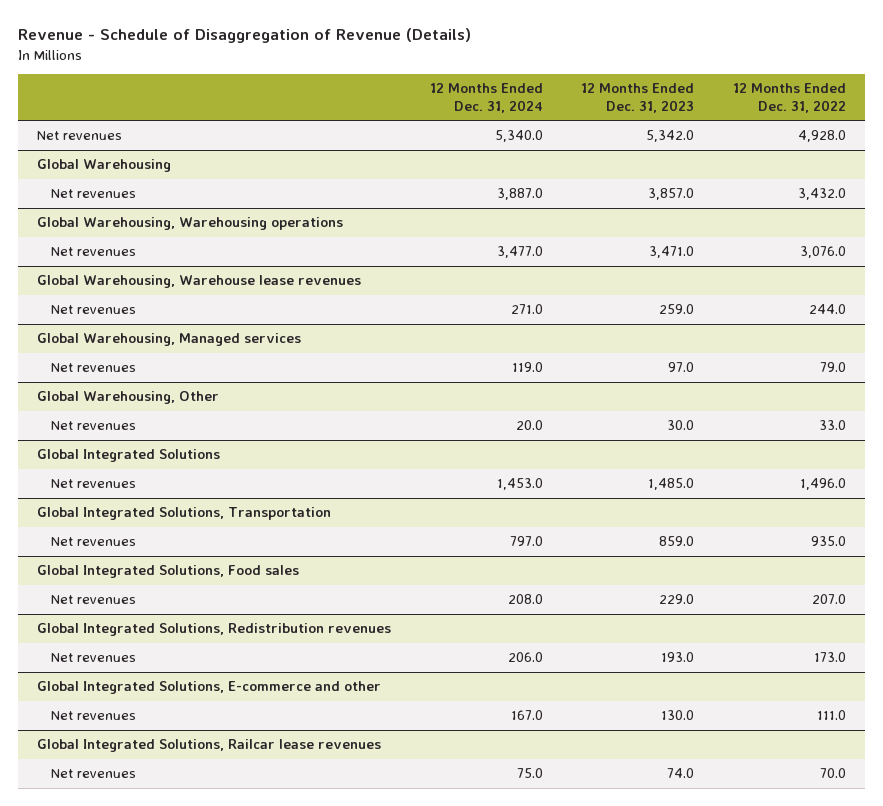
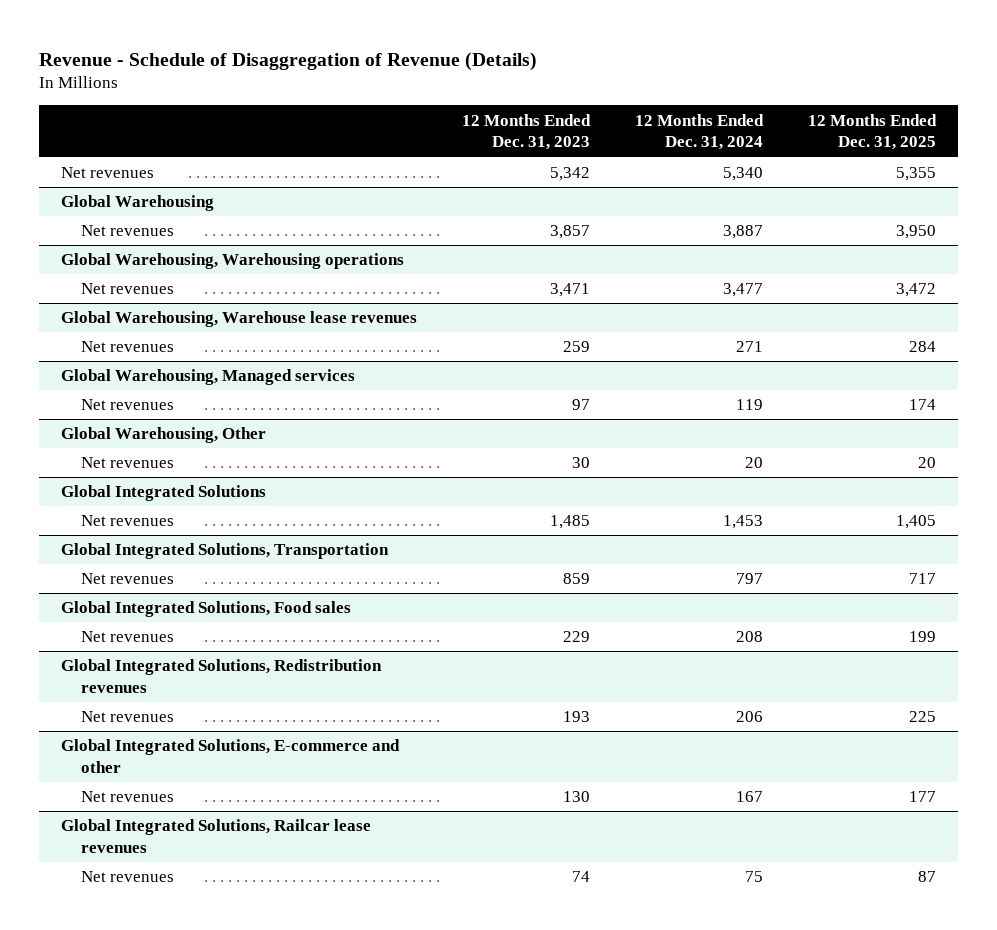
- | 12 Months Ended Dec. 31, 2024 | 12 Months Ended Dec. 31, 2023 | 12 Months Ended Dec. 31, 2022
+ | 12 Months Ended Dec. 31, 2023 | 12 Months Ended Dec. 31, 2024 | 12 Months Ended Dec. 31, 2025
- Net revenues | 5,340.0 | 5,342.0 | 4,928.0
+ Net revenues | 5,342 | 5,340 | 5,355
@ Global Warehousing
- Net revenues | 3,887.0 | 3,857.0 | 3,432.0
+ Net revenues | 3,857 | 3,887 | 3,950
@ Global Warehousing, Warehousing operations
- Net revenues | 3,477.0 | 3,471.0 | 3,076.0
+ Net revenues | 3,471 | 3,477 | 3,472
@ Global Warehousing, Warehouse lease revenues
- Net revenues | 271.0 | 259.0 | 244.0
+ Net revenues | 259 | 271 | 284
@ Global Warehousing, Managed services
- Net revenues | 119.0 | 97.0 | 79.0
+ Net revenues | 97 | 119 | 174
@ Global Warehousing, Other
- Net revenues | 20.0 | 30.0 | 33.0
+ Net revenues | 30 | 20 | 20
@ Global Integrated Solutions
- Net revenues | 1,453.0 | 1,485.0 | 1,496.0
+ Net revenues | 1,485 | 1,453 | 1,405
@ Global Integrated Solutions, Transportation
- Net revenues | 797.0 | 859.0 | 935.0
+ Net revenues | 859 | 797 | 717
@ Global Integrated Solutions, Food sales
- Net revenues | 208.0 | 229.0 | 207.0
+ Net revenues | 229 | 208 | 199
@ Global Integrated Solutions, Redistribution revenues
- Net revenues | 206.0 | 193.0 | 173.0
+ Net revenues | 193 | 206 | 225
@ Global Integrated Solutions, E-commerce and other
- Net revenues | 167.0 | 130.0 | 111.0
+ Net revenues | 130 | 167 | 177
@ Global Integrated Solutions, Railcar lease revenues
- Net revenues | 75.0 | 74.0 | 70.0
+ Net revenues | 74 | 75 | 87

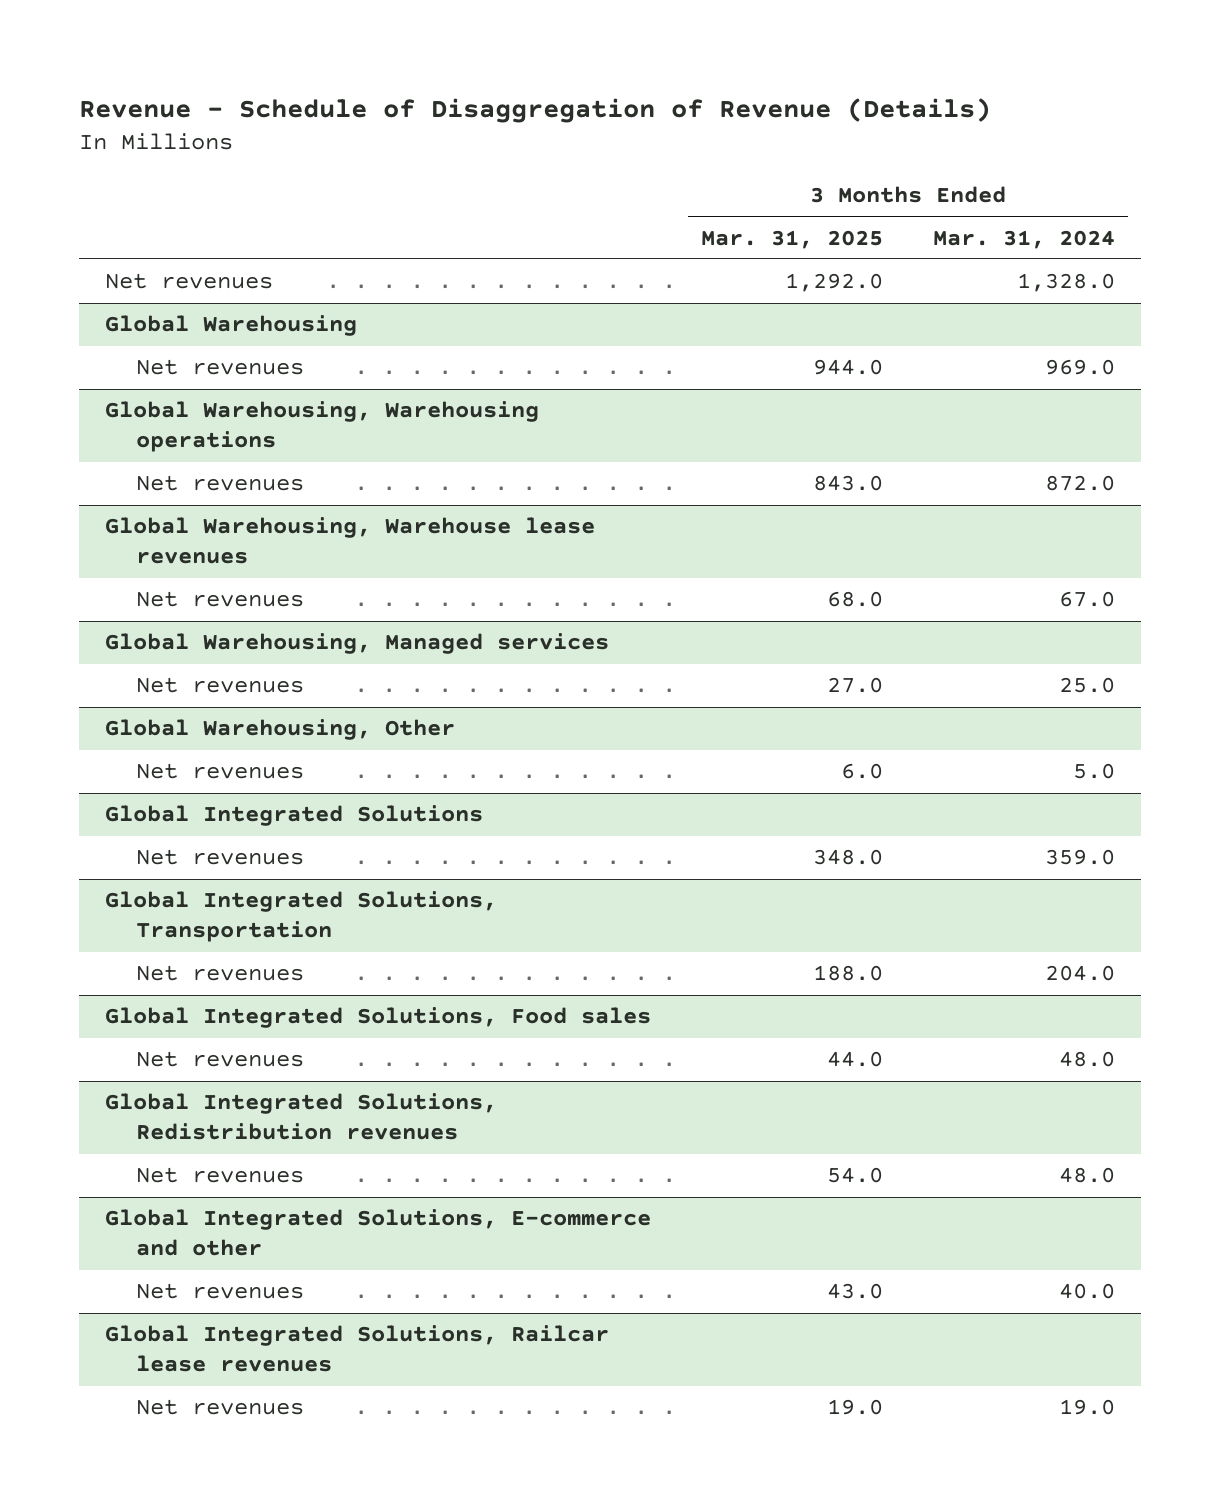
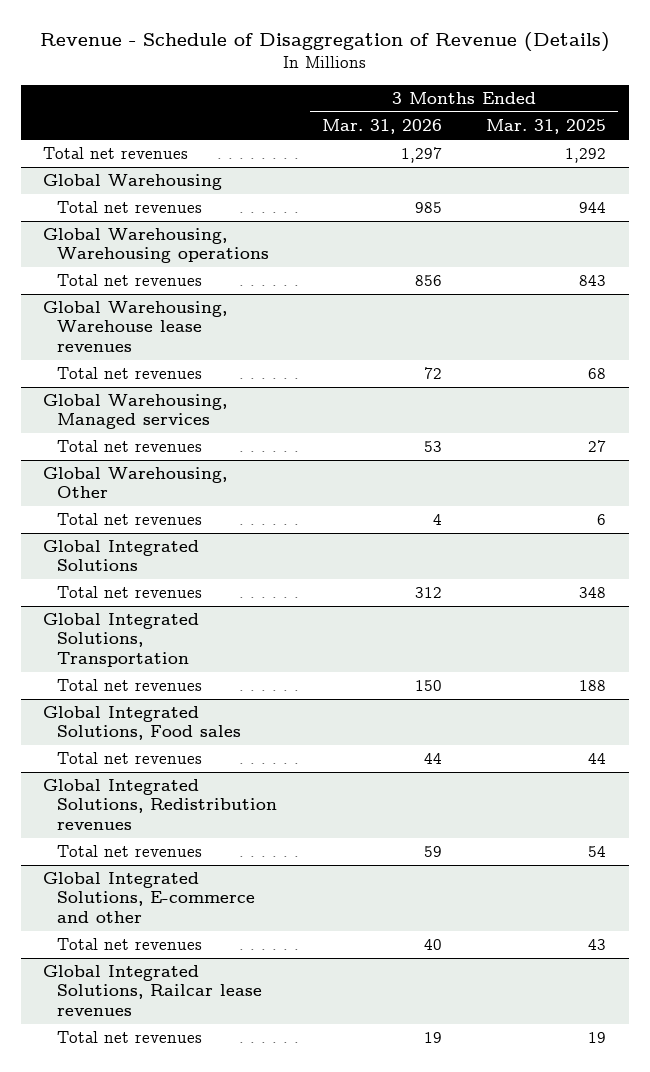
- | 3 Months Ended Mar. 31, 2025 | 3 Months Ended Mar. 31, 2024
+ | 3 Months Ended Mar. 31, 2026 | 3 Months Ended Mar. 31, 2025
- Net revenues | 1,292.0 | 1,328.0
+ Total net revenues | 1,297 | 1,292
@ Global Warehousing
- Net revenues | 944.0 | 969.0
+ Total net revenues | 985 | 944
@ Global Warehousing, Warehousing operations
- Net revenues | 843.0 | 872.0
+ Total net revenues | 856 | 843
@ Global Warehousing, Warehouse lease revenues
- Net revenues | 68.0 | 67.0
+ Total net revenues | 72 | 68
@ Global Warehousing, Managed services
- Net revenues | 27.0 | 25.0
+ Total net revenues | 53 | 27
@ Global Warehousing, Other
- Net revenues | 6.0 | 5.0
+ Total net revenues | 4 | 6
@ Global Integrated Solutions
- Net revenues | 348.0 | 359.0
+ Total net revenues | 312 | 348
@ Global Integrated Solutions, Transportation
- Net revenues | 188.0 | 204.0
+ Total net revenues | 150 | 188
@ Global Integrated Solutions, Food sales
- Net revenues | 44.0 | 48.0
+ Total net revenues | 44 | 44
@ Global Integrated Solutions, Redistribution revenues
- Net revenues | 54.0 | 48.0
+ Total net revenues | 59 | 54
@ Global Integrated Solutions, E-commerce and other
- Net revenues | 43.0 | 40.0
+ Total net revenues | 40 | 43
@ Global Integrated Solutions, Railcar lease revenues
- Net revenues | 19.0 | 19.0
+ Total net revenues | 19 | 19

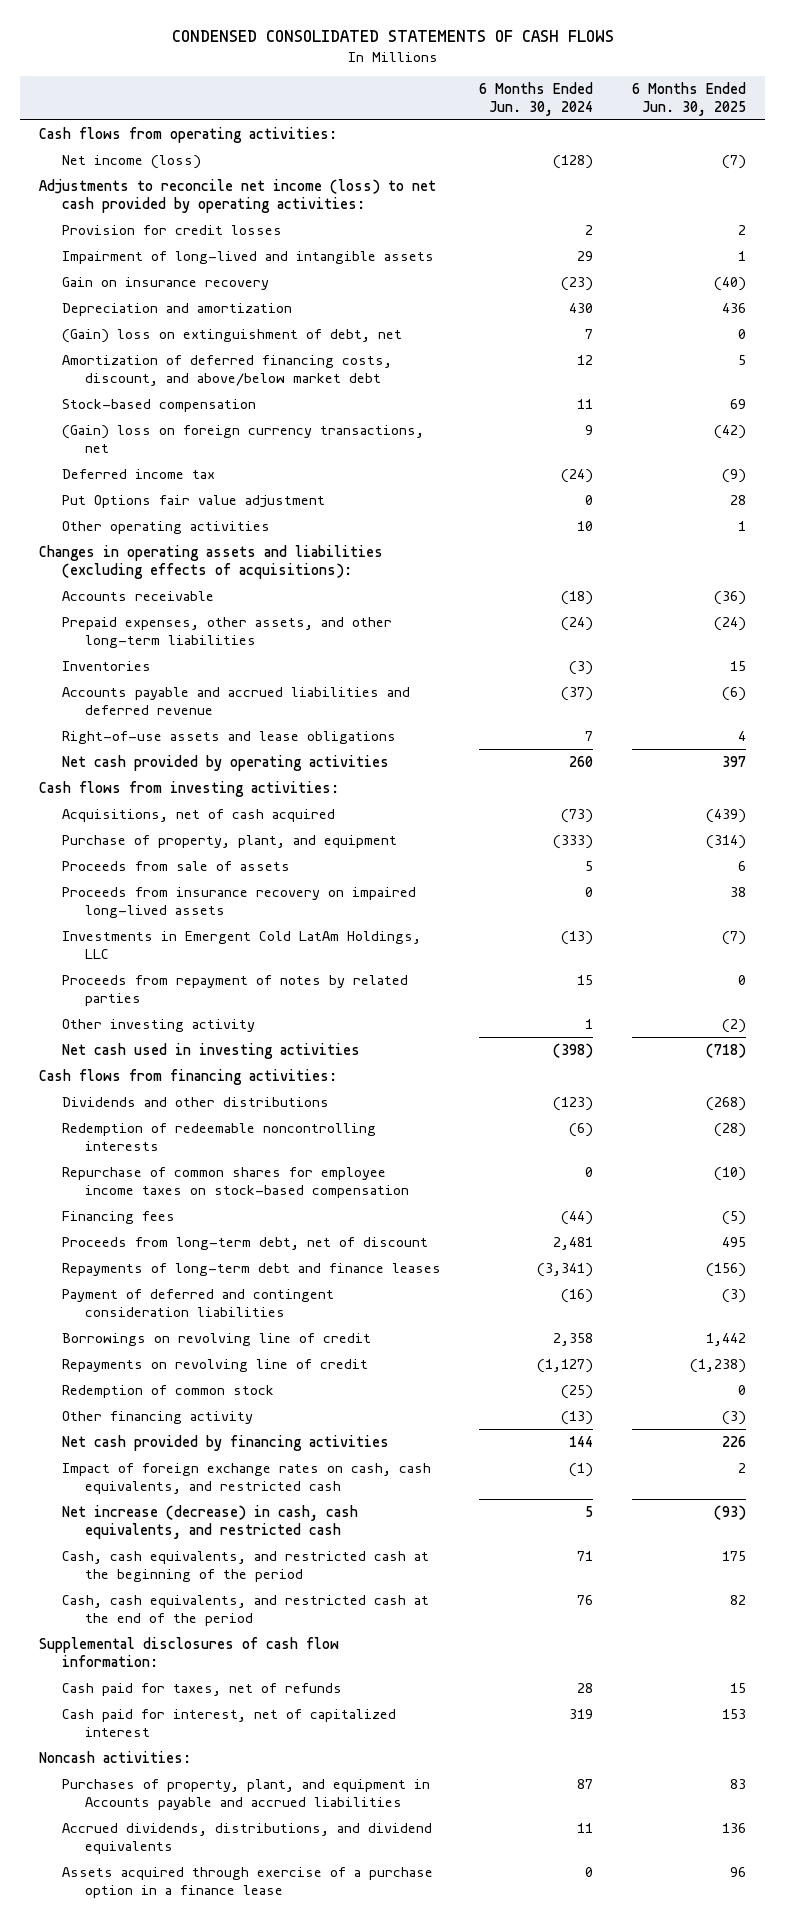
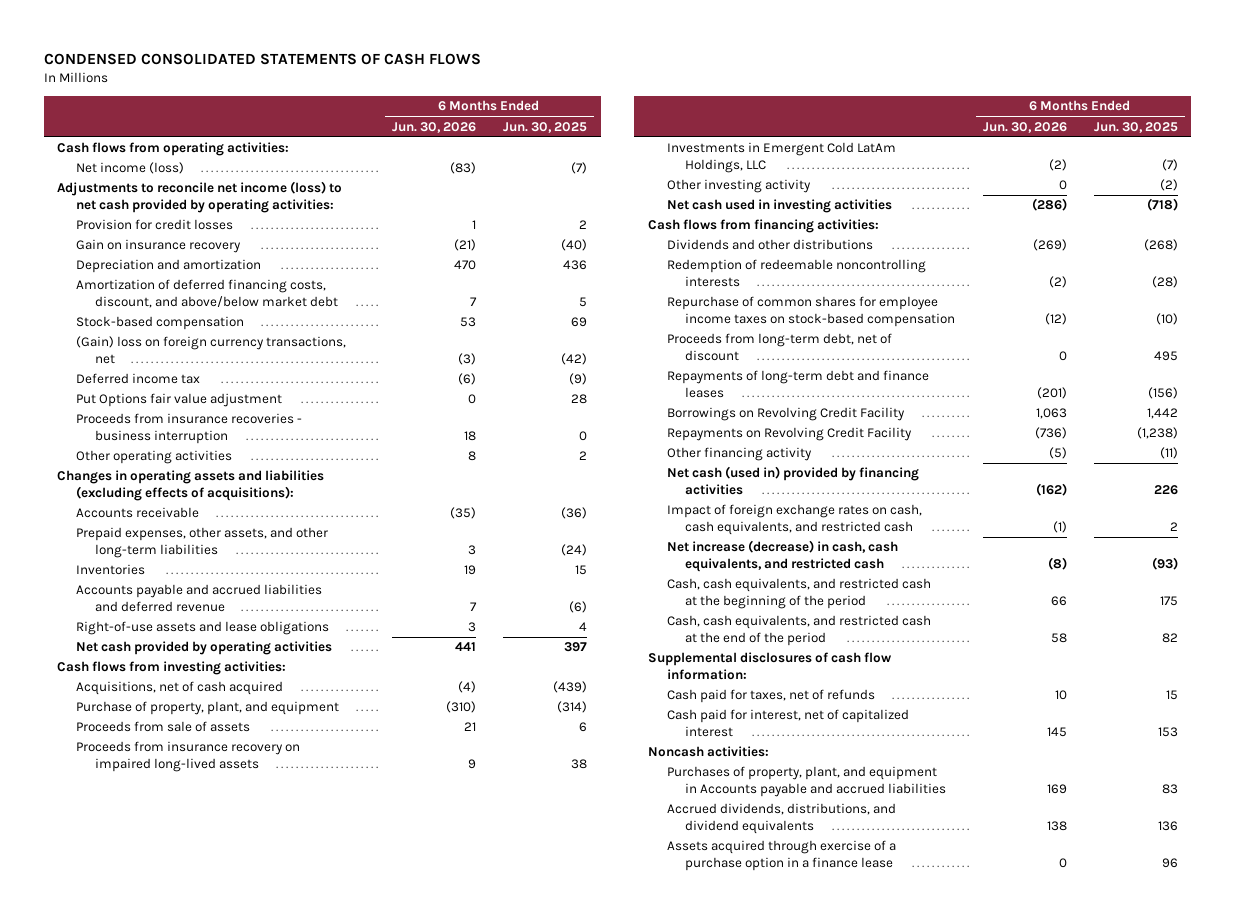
- | 6 Months Ended Jun. 30, 2024 | 6 Months Ended Jun. 30, 2025
+ | 6 Months Ended Jun. 30, 2026 | 6 Months Ended Jun. 30, 2025
- Impairment of long-lived and intangible assets | 29 | 1
- (Gain) loss on extinguishment of debt, net | 7 | 0
- Other operating activities | 10 | 1
+ Proceeds from insurance recoveries - business interruption | 18 | 0
+ Other operating activities | 8 | 2
- Proceeds from repayment of notes by related parties | 15 | 0
- Financing fees | (44) | (5)
- Payment of deferred and contingent consideration liabilities | (16) | (3)
- Borrowings on revolving line of credit | 2,358 | 1,442
- Repayments on revolving line of credit | (1,127) | (1,238)
- Redemption of common stock | (25) | 0
- Other financing activity | (13) | (3)
- Net cash provided by financing activities | 144 | 226
+ Borrowings on Revolving Credit Facility | 1,063 | 1,442
+ Repayments on Revolving Credit Facility | (736) | (1,238)
+ Other financing activity | (5) | (11)
+ Net cash (used in) provided by financing activities | (162) | 226

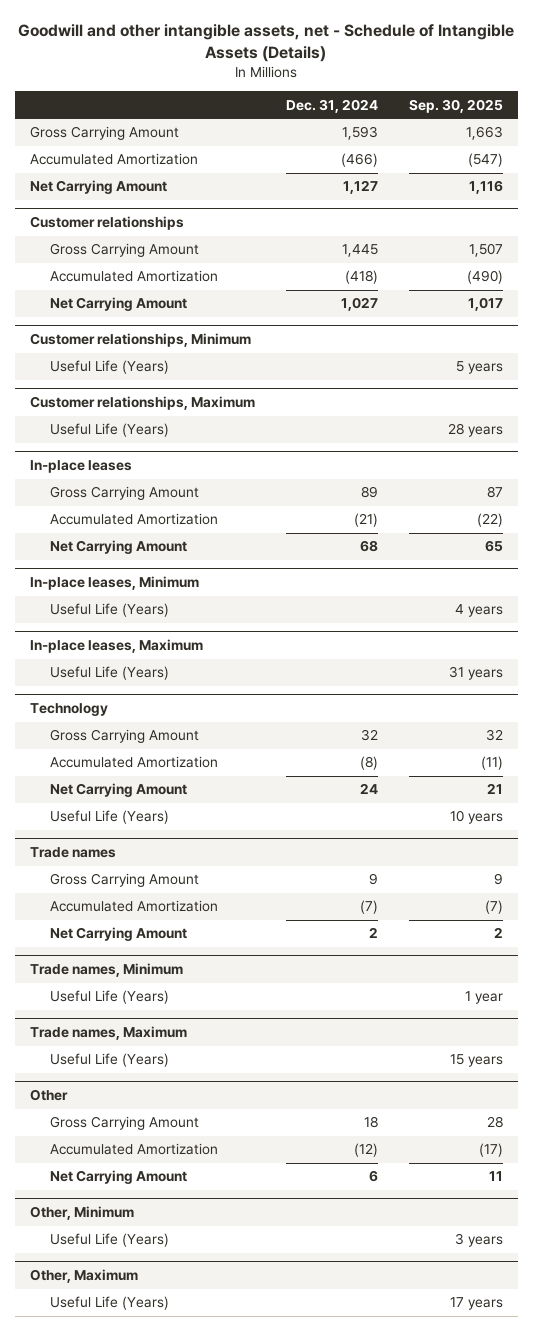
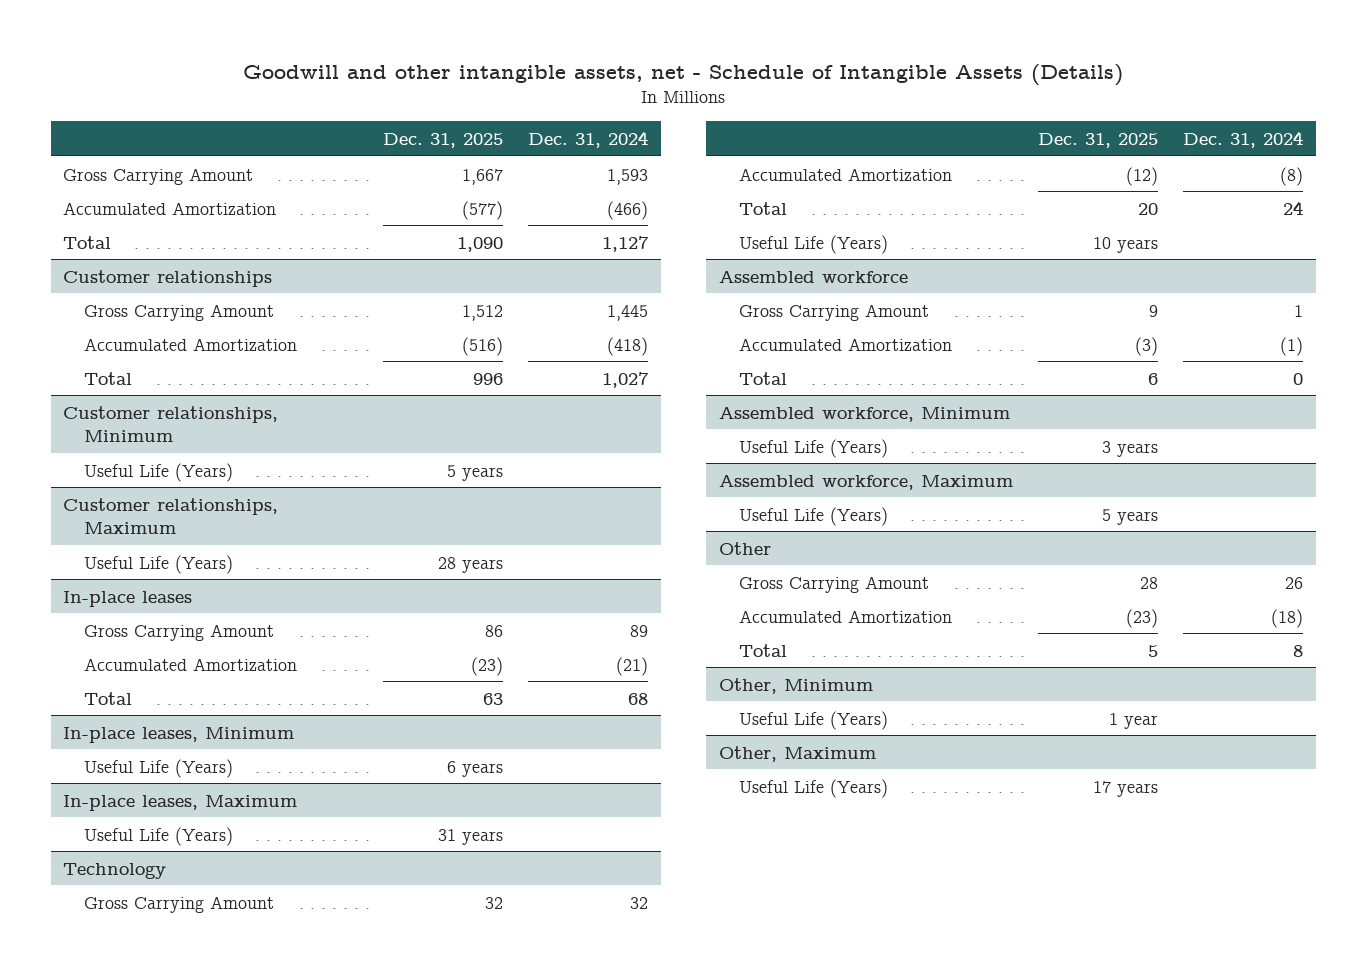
- | Dec. 31, 2024 | Sep. 30, 2025
+ | Dec. 31, 2025 | Dec. 31, 2024
- Net Carrying Amount | 1,127 | 1,116
+ Total | 1,090 | 1,127
@ Customer relationships
- Net Carrying Amount | 1,027 | 1,017
+ Total | 996 | 1,027
@ In-place leases
- Net Carrying Amount | 68 | 65
+ Total | 63 | 68
@ Technology
- Net Carrying Amount | 24 | 21
+ Total | 20 | 24
- Trade names
- Gross Carrying Amount | 9 | 9
- Accumulated Amortization | (7) | (7)
- Net Carrying Amount | 2 | 2
- Trade names, Minimum
+ Assembled workforce
+ Gross Carrying Amount | 9 | 1
+ Accumulated Amortization | (3) | (1)
+ Total | 6 | 0
+ Assembled workforce, Minimum
- Trade names, Maximum
+ Assembled workforce, Maximum
@ Other
- Gross Carrying Amount | 18 | 28
- Accumulated Amortization | (12) | (17)
- Net Carrying Amount | 6 | 11
+ Gross Carrying Amount | 28 | 26
+ Accumulated Amortization | (23) | (18)
+ Total | 5 | 8

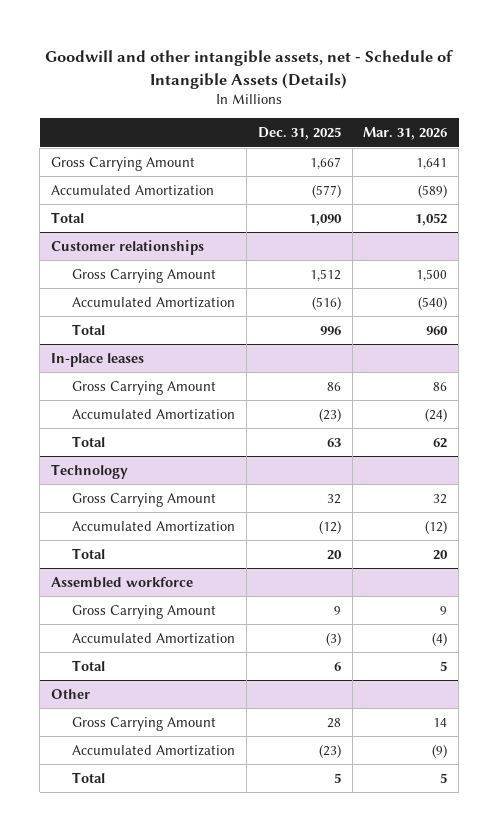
- | Dec. 31, 2025 | Dec. 31, 2024
+ | Dec. 31, 2025 | Mar. 31, 2026
- Customer relationships, Minimum
- Useful Life (Years) | 5 years |
- Customer relationships, Maximum
- Useful Life (Years) | 28 years |
- In-place leases, Minimum
- Useful Life (Years) | 6 years |
- In-place leases, Maximum
- Useful Life (Years) | 31 years |
@ Technology
- Useful Life (Years) | 10 years |
- Assembled workforce, Minimum
- Useful Life (Years) | 3 years |
- Assembled workforce, Maximum
- Useful Life (Years) | 5 years |
- Other, Minimum
- Useful Life (Years) | 1 year |
- Other, Maximum
- Useful Life (Years) | 17 years |

